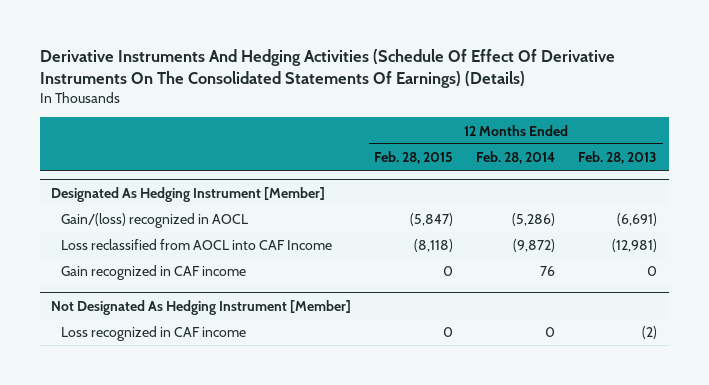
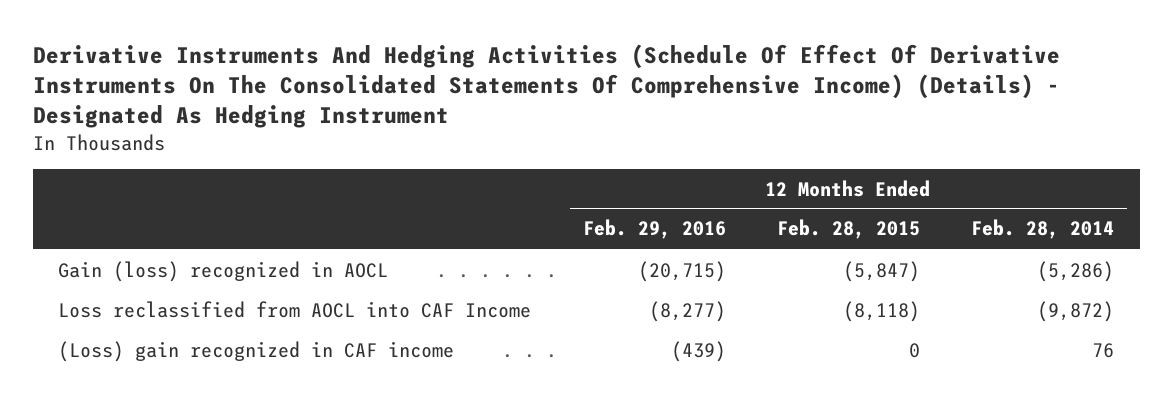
- Derivative Instruments And Hedging Activities (Schedule Of Effect Of Derivative Instruments On The Consolidated Statements Of Earnings) (Details)
+ Derivative Instruments And Hedging Activities (Schedule Of Effect Of Derivative Instruments On The Consolidated Statements Of Comprehensive Income) (Details) - Designated As Hedging Instrument
- | 12 Months Ended Feb. 28, 2015 | 12 Months Ended Feb. 28, 2014 | 12 Months Ended Feb. 28, 2013
+ | 12 Months Ended Feb. 29, 2016 | 12 Months Ended Feb. 28, 2015 | 12 Months Ended Feb. 28, 2014
- Designated As Hedging Instrument [Member]
- Gain/(loss) recognized in AOCL | (5,847) | (5,286) | (6,691)
+ Gain (loss) recognized in AOCL | (20,715) | (5,847) | (5,286)
- Gain recognized in CAF income | 0 | 76 | 0
- Not Designated As Hedging Instrument [Member]
- Loss recognized in CAF income | 0 | 0 | (2)
+ (Loss) gain recognized in CAF income | (439) | 0 | 76

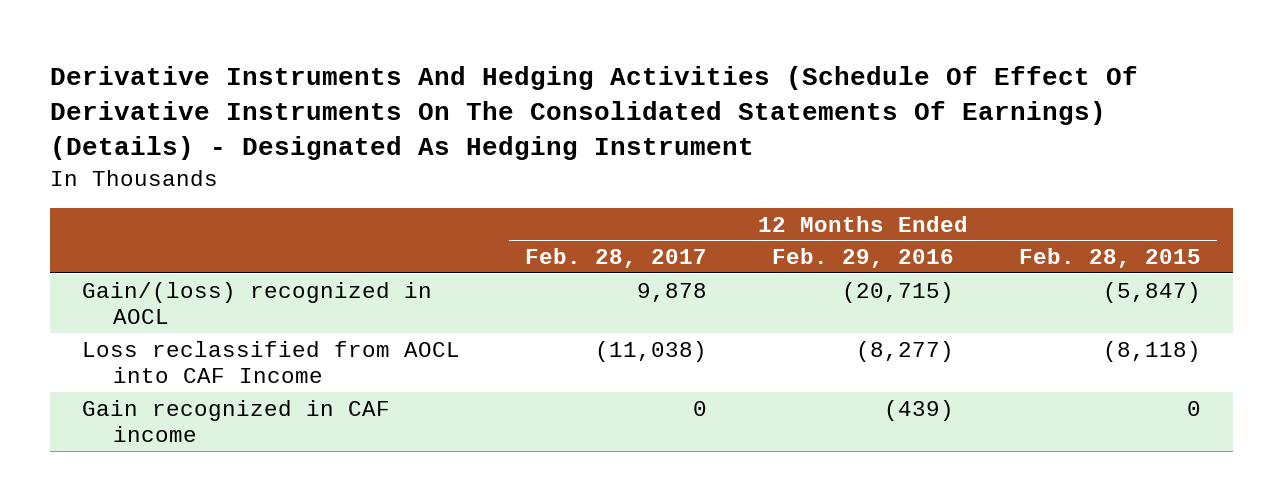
- Derivative Instruments And Hedging Activities (Schedule Of Effect Of Derivative Instruments On The Consolidated Statements Of Comprehensive Income) (Details) - Designated As Hedging Instrument
+ Derivative Instruments And Hedging Activities (Schedule Of Effect Of Derivative Instruments On The Consolidated Statements Of Earnings) (Details) - Designated As Hedging Instrument
- | 12 Months Ended Feb. 29, 2016 | 12 Months Ended Feb. 28, 2015 | 12 Months Ended Feb. 28, 2014
+ | 12 Months Ended Feb. 28, 2017 | 12 Months Ended Feb. 29, 2016 | 12 Months Ended Feb. 28, 2015
- Gain (loss) recognized in AOCL | (20,715) | (5,847) | (5,286)
+ Gain/(loss) recognized in AOCL | 9,878 | (20,715) | (5,847)
- (Loss) gain recognized in CAF income | (439) | 0 | 76
+ Gain recognized in CAF income | 0 | (439) | 0

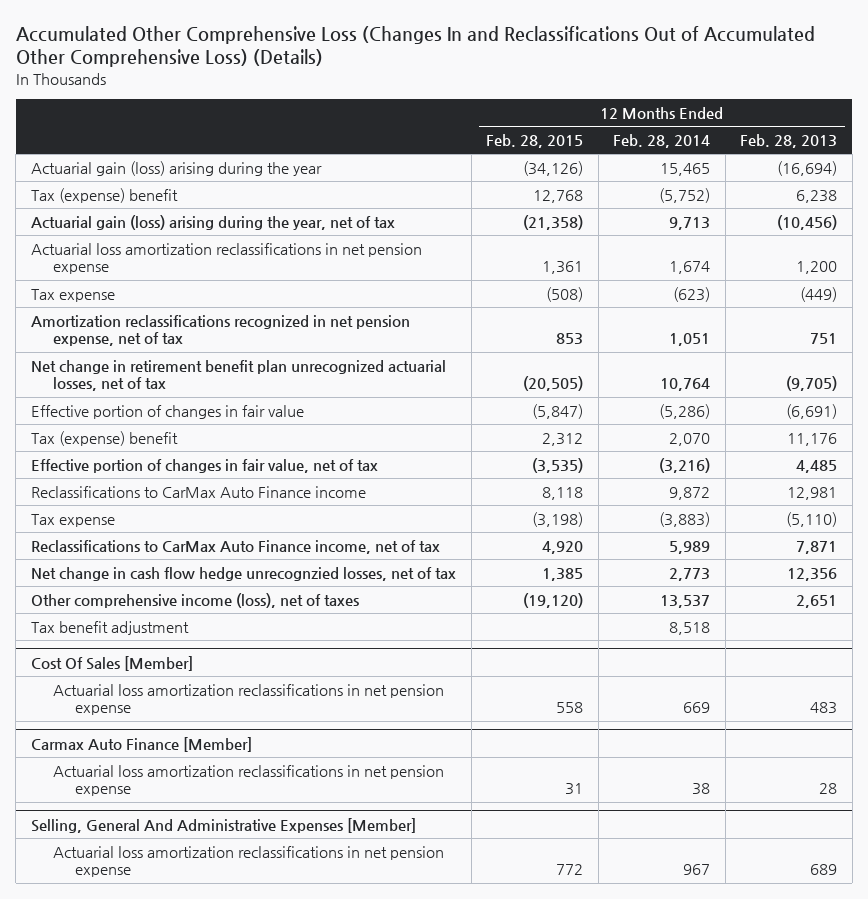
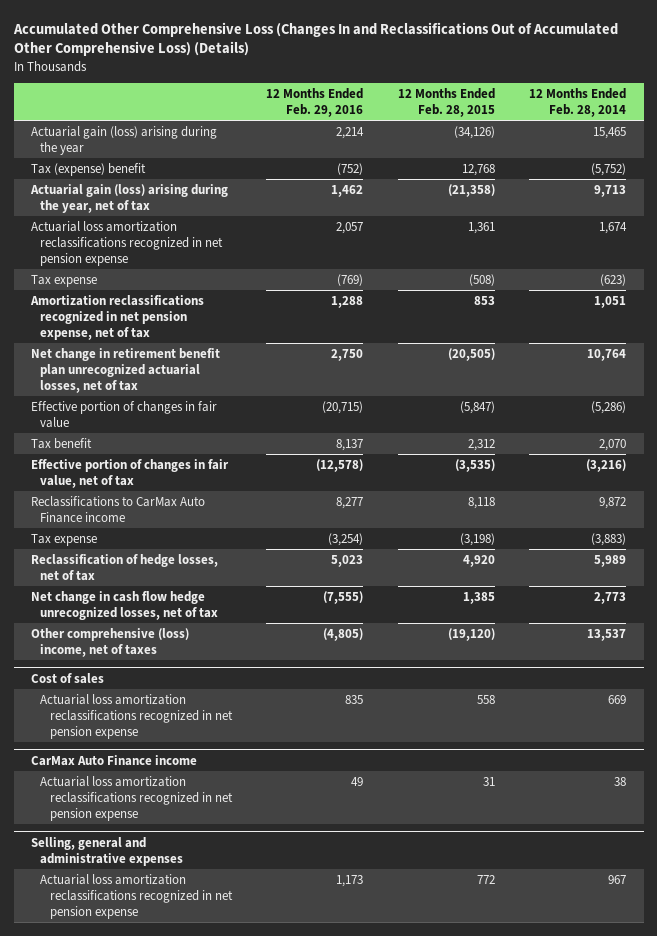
- | 12 Months Ended Feb. 28, 2015 | 12 Months Ended Feb. 28, 2014 | 12 Months Ended Feb. 28, 2013
+ | 12 Months Ended Feb. 29, 2016 | 12 Months Ended Feb. 28, 2015 | 12 Months Ended Feb. 28, 2014
- Actuarial loss amortization reclassifications in net pension expense | 1,361 | 1,674 | 1,200
+ Actuarial loss amortization reclassifications recognized in net pension expense | 2,057 | 1,361 | 1,674
- Tax (expense) benefit | 2,312 | 2,070 | 11,176
+ Tax benefit | 8,137 | 2,312 | 2,070
- Reclassifications to CarMax Auto Finance income, net of tax | 4,920 | 5,989 | 7,871
- Net change in cash flow hedge unrecognzied losses, net of tax | 1,385 | 2,773 | 12,356
- Other comprehensive income (loss), net of taxes | (19,120) | 13,537 | 2,651
- Tax benefit adjustment | | 8,518 |
- Cost Of Sales [Member]
- Actuarial loss amortization reclassifications in net pension expense | 558 | 669 | 483
- Carmax Auto Finance [Member]
- Actuarial loss amortization reclassifications in net pension expense | 31 | 38 | 28
- Selling, General And Administrative Expenses [Member]
- Actuarial loss amortization reclassifications in net pension expense | 772 | 967 | 689
+ Reclassification of hedge losses, net of tax | 5,023 | 4,920 | 5,989
+ Net change in cash flow hedge unrecognized losses, net of tax | (7,555) | 1,385 | 2,773
+ Other comprehensive (loss) income, net of taxes | (4,805) | (19,120) | 13,537
+ Cost of sales
+ Actuarial loss amortization reclassifications recognized in net pension expense | 835 | 558 | 669
+ CarMax Auto Finance income
+ Actuarial loss amortization reclassifications recognized in net pension expense | 49 | 31 | 38
+ Selling, general and administrative expenses
+ Actuarial loss amortization reclassifications recognized in net pension expense | 1,173 | 772 | 967

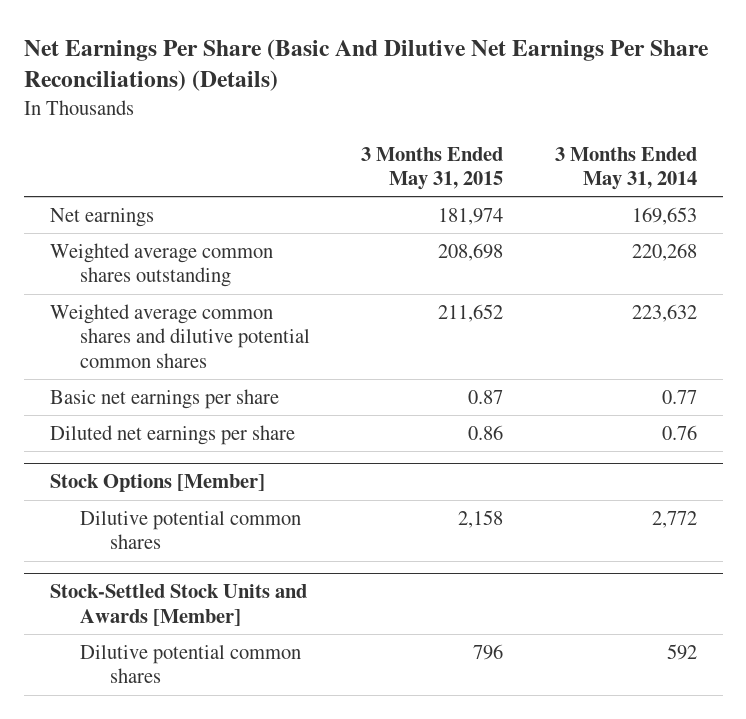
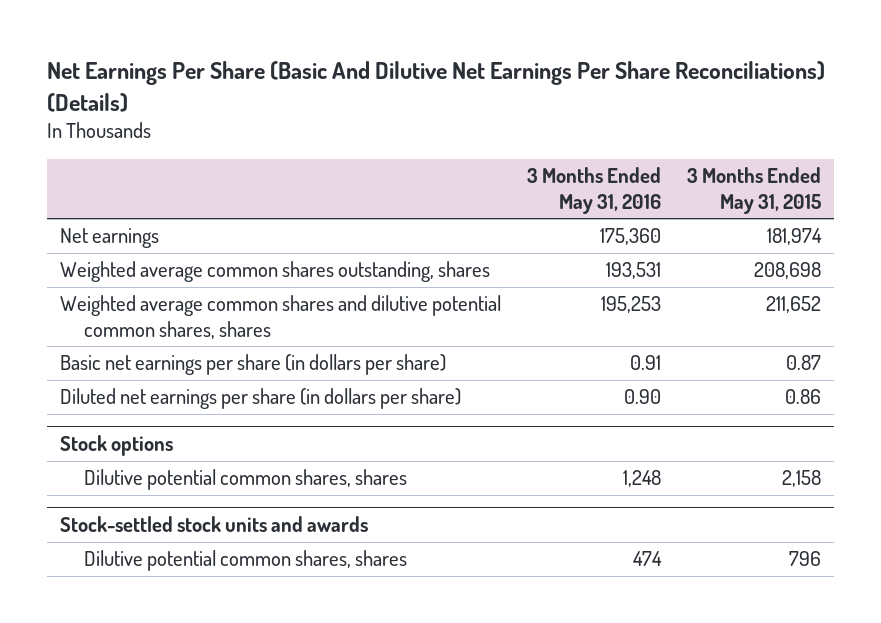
- | 3 Months Ended May 31, 2015 | 3 Months Ended May 31, 2014
+ | 3 Months Ended May 31, 2016 | 3 Months Ended May 31, 2015
- Weighted average common shares outstanding | 208,698 | 220,268
- Weighted average common shares and dilutive potential common shares | 211,652 | 223,632
- Basic net earnings per share | 0.87 | 0.77
- Diluted net earnings per share | 0.86 | 0.76
- Stock Options [Member]
- Dilutive potential common shares | 2,158 | 2,772
- Stock-Settled Stock Units and Awards [Member]
- Dilutive potential common shares | 796 | 592
+ Weighted average common shares outstanding, shares | 193,531 | 208,698
+ Weighted average common shares and dilutive potential common shares, shares | 195,253 | 211,652
+ Basic net earnings per share (in dollars per share) | 0.91 | 0.87
+ Diluted net earnings per share (in dollars per share) | 0.90 | 0.86
+ Stock options
+ Dilutive potential common shares, shares | 1,248 | 2,158
+ Stock-settled stock units and awards
+ Dilutive potential common shares, shares | 474 | 796

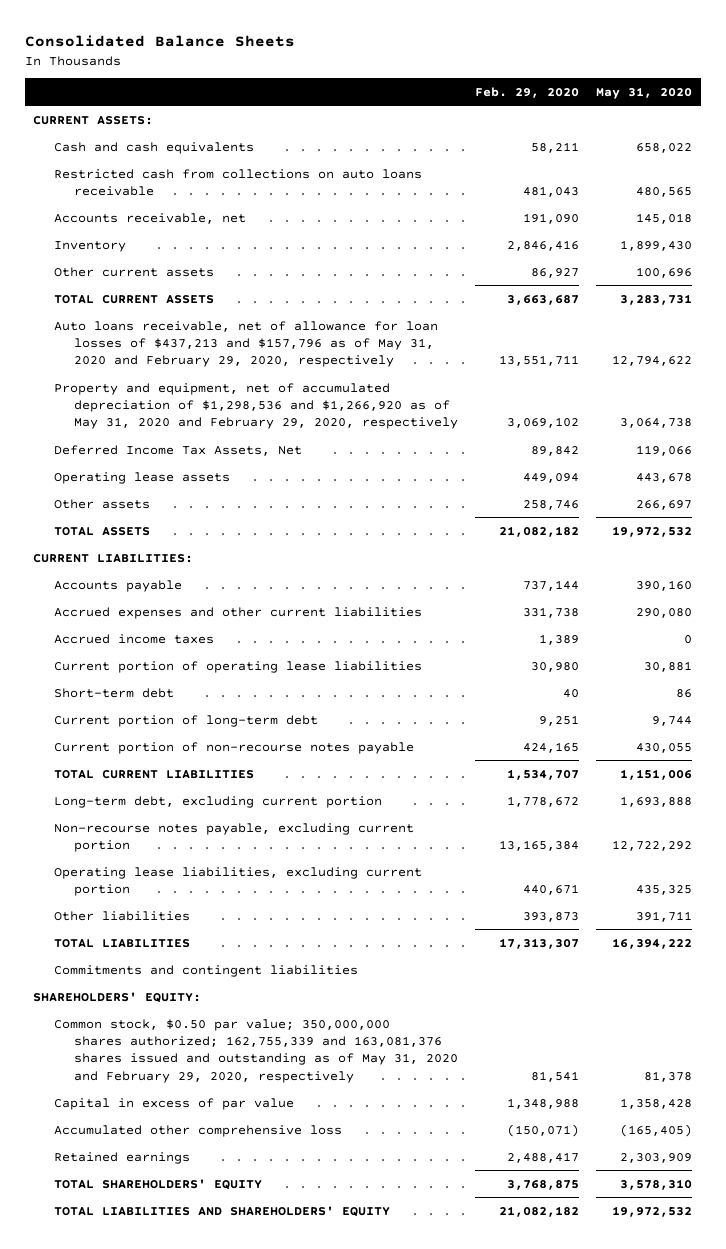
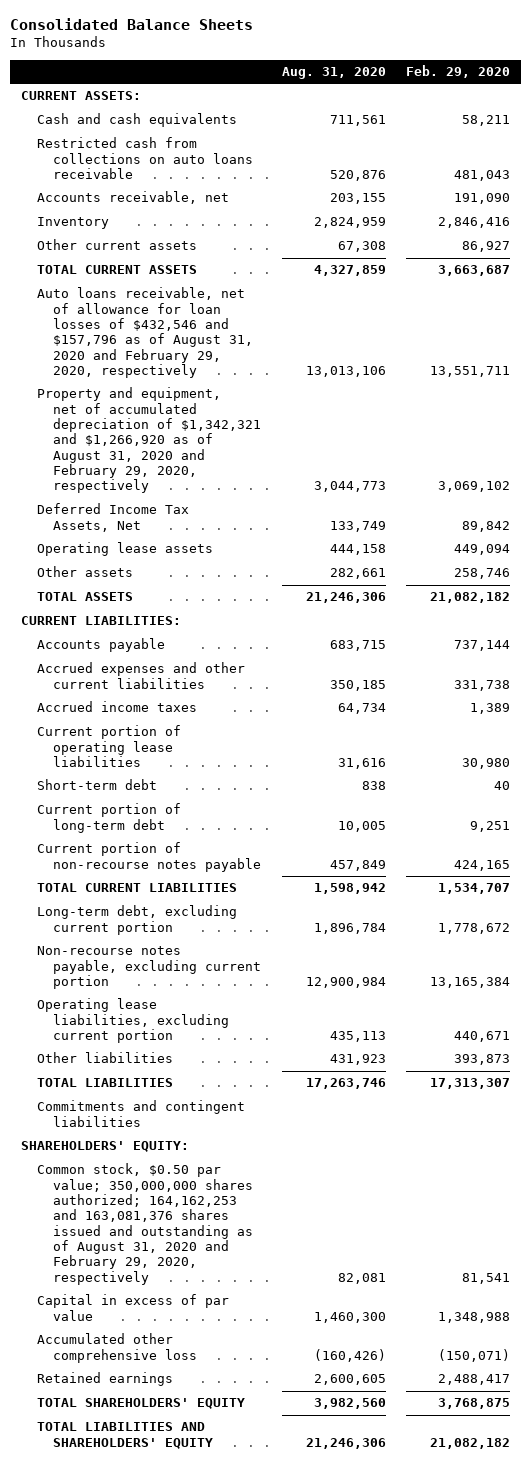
- | Feb. 29, 2020 | May 31, 2020
+ | Aug. 31, 2020 | Feb. 29, 2020
- Auto loans receivable, net of allowance for loan losses of $437,213 and $157,796 as of May 31, 2020 and February 29, 2020, respectively | 13,551,711 | 12,794,622
- Property and equipment, net of accumulated depreciation of $1,298,536 and $1,266,920 as of May 31, 2020 and February 29, 2020, respectively | 3,069,102 | 3,064,738
+ Auto loans receivable, net of allowance for loan losses of $432,546 and $157,796 as of August 31, 2020 and February 29, 2020, respectively | 13,013,106 | 13,551,711
+ Property and equipment, net of accumulated depreciation of $1,342,321 and $1,266,920 as of August 31, 2020 and February 29, 2020, respectively | 3,044,773 | 3,069,102
- Common stock, $0.50 par value; 350,000,000 shares authorized; 162,755,339 and 163,081,376 shares issued and outstanding as of May 31, 2020 and February 29, 2020, respectively | 81,541 | 81,378
+ Common stock, $0.50 par value; 350,000,000 shares authorized; 164,162,253 and 163,081,376 shares issued and outstanding as of August 31, 2020 and February 29, 2020, respectively | 82,081 | 81,541

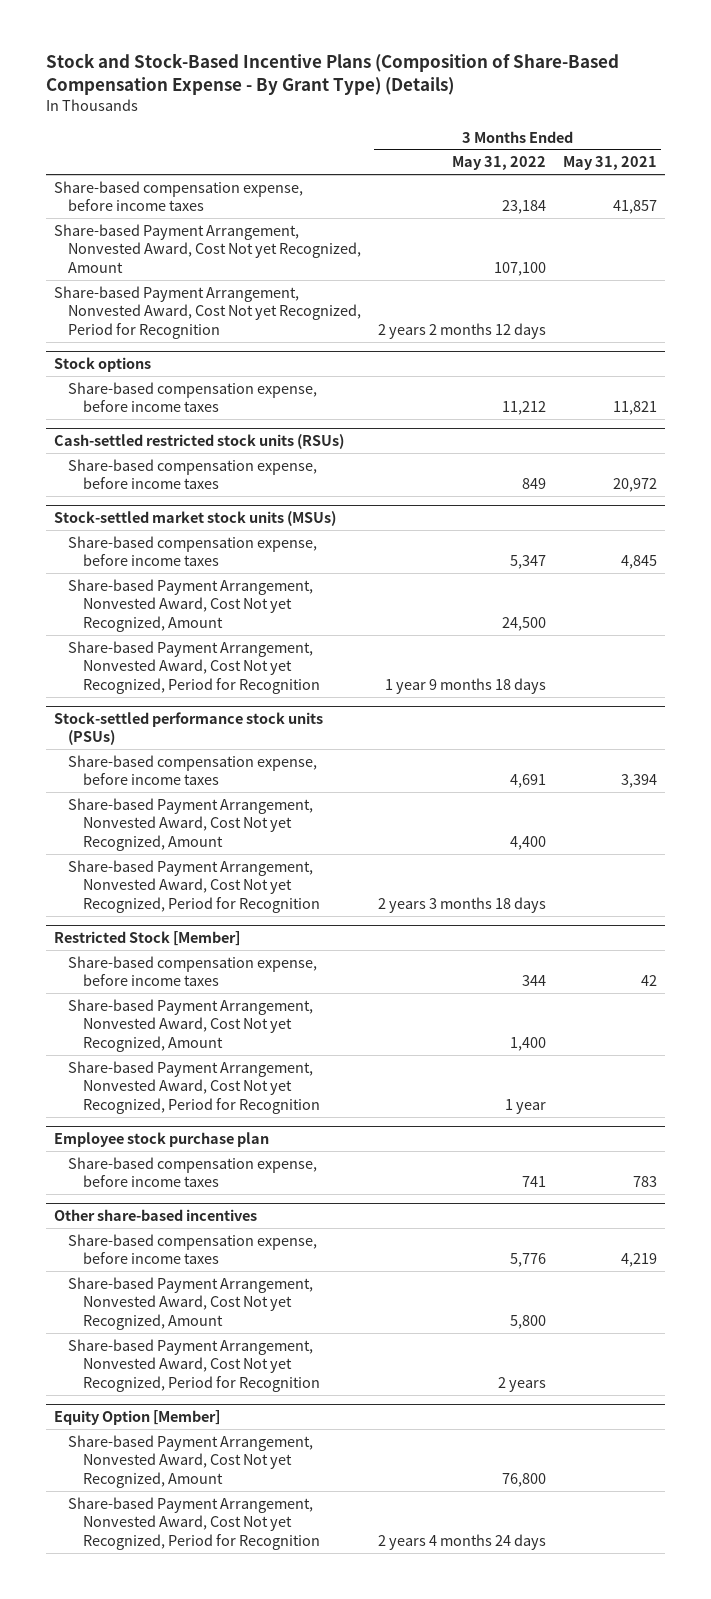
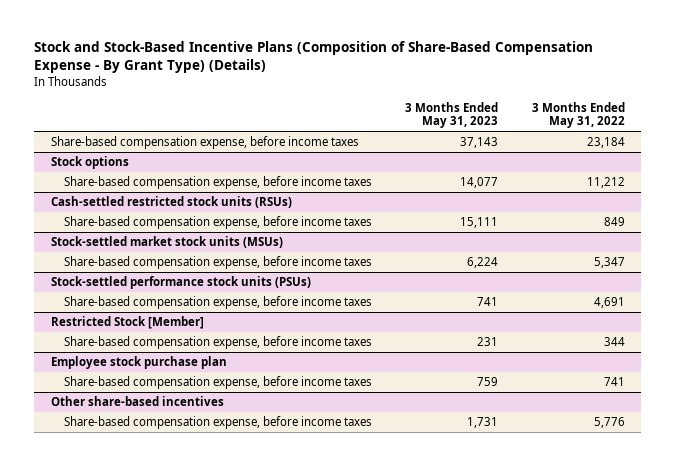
- | 3 Months Ended May 31, 2022 | 3 Months Ended May 31, 2021
+ | 3 Months Ended May 31, 2023 | 3 Months Ended May 31, 2022
- Share-based Payment Arrangement, Nonvested Award, Cost Not yet Recognized, Amount | 107,100 |
- Share-based Payment Arrangement, Nonvested Award, Cost Not yet Recognized, Period for Recognition | 2 years 2 months 12 days |
@ Stock-settled market stock units (MSUs)
- Share-based Payment Arrangement, Nonvested Award, Cost Not yet Recognized, Amount | 24,500 |
- Share-based Payment Arrangement, Nonvested Award, Cost Not yet Recognized, Period for Recognition | 1 year 9 months 18 days |
@ Stock-settled performance stock units (PSUs)
- Share-based Payment Arrangement, Nonvested Award, Cost Not yet Recognized, Amount | 4,400 |
- Share-based Payment Arrangement, Nonvested Award, Cost Not yet Recognized, Period for Recognition | 2 years 3 months 18 days |
@ Restricted Stock [Member]
- Share-based Payment Arrangement, Nonvested Award, Cost Not yet Recognized, Amount | 1,400 |
- Share-based Payment Arrangement, Nonvested Award, Cost Not yet Recognized, Period for Recognition | 1 year |
@ Other share-based incentives
- Share-based Payment Arrangement, Nonvested Award, Cost Not yet Recognized, Amount | 5,800 |
- Share-based Payment Arrangement, Nonvested Award, Cost Not yet Recognized, Period for Recognition | 2 years |
- Equity Option [Member]
- Share-based Payment Arrangement, Nonvested Award, Cost Not yet Recognized, Amount | 76,800 |
- Share-based Payment Arrangement, Nonvested Award, Cost Not yet Recognized, Period for Recognition | 2 years 4 months 24 days |

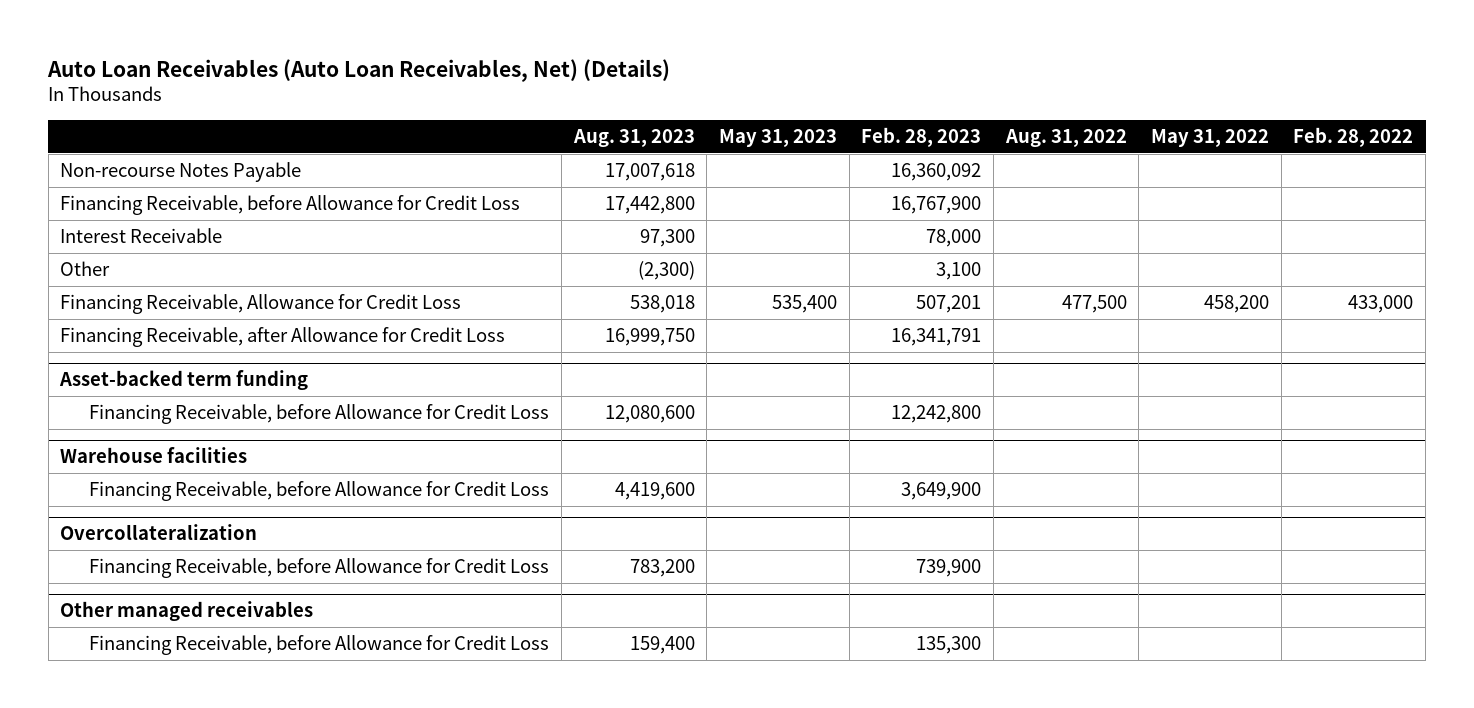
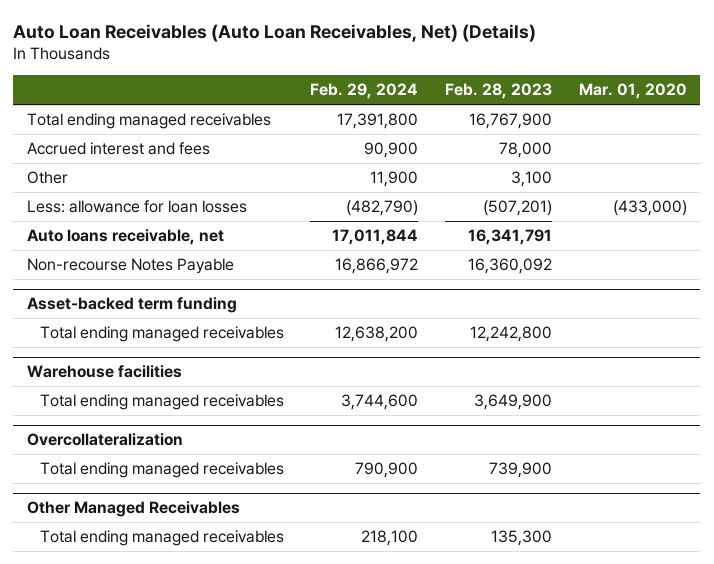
- | Aug. 31, 2023 | May 31, 2023 | Feb. 28, 2023 | Aug. 31, 2022 | May 31, 2022 | Feb. 28, 2022
+ | Feb. 29, 2024 | Feb. 28, 2023 | Mar. 01, 2020
- Financing Receivable, before Allowance for Credit Loss | 17,442,800 | | 16,767,900 | | |
- Interest Receivable | 97,300 | | 78,000 | | |
+ Total ending managed receivables | 17,391,800 | 16,767,900 |
+ Accrued interest and fees | 90,900 | 78,000 |
- Financing Receivable, Allowance for Credit Loss | 538,018 | 535,400 | 507,201 | 477,500 | 458,200 | 433,000
- Financing Receivable, after Allowance for Credit Loss | 16,999,750 | | 16,341,791 | | |
+ Less: allowance for loan losses | (482,790) | (507,201) | (433,000)
+ Auto loans receivable, net | 17,011,844 | 16,341,791 |
moved down: Non-recourse Notes Payable | 16,866,972 | 16,360,092 |
@ Asset-backed term funding
- Financing Receivable, before Allowance for Credit Loss | 12,080,600 | | 12,242,800 | | |
+ Total ending managed receivables | 12,638,200 | 12,242,800 |
@ Warehouse facilities
- Financing Receivable, before Allowance for Credit Loss | 4,419,600 | | 3,649,900 | | |
+ Total ending managed receivables | 3,744,600 | 3,649,900 |
@ Overcollateralization
- Financing Receivable, before Allowance for Credit Loss | 783,200 | | 739,900 | | |
- Other managed receivables
- Financing Receivable, before Allowance for Credit Loss | 159,400 | | 135,300 | | |
@ Overcollateralization
+ Total ending managed receivables | 790,900 | 739,900 |
+ Other Managed Receivables
+ Total ending managed receivables | 218,100 | 135,300 |

